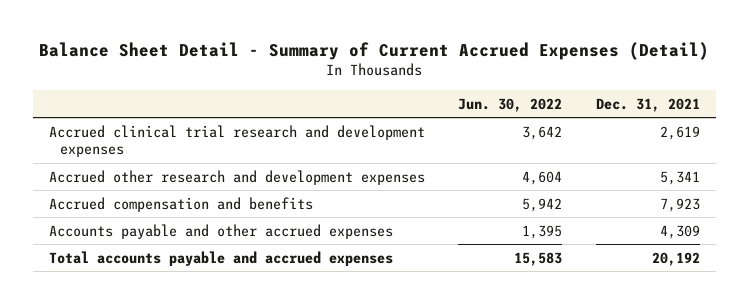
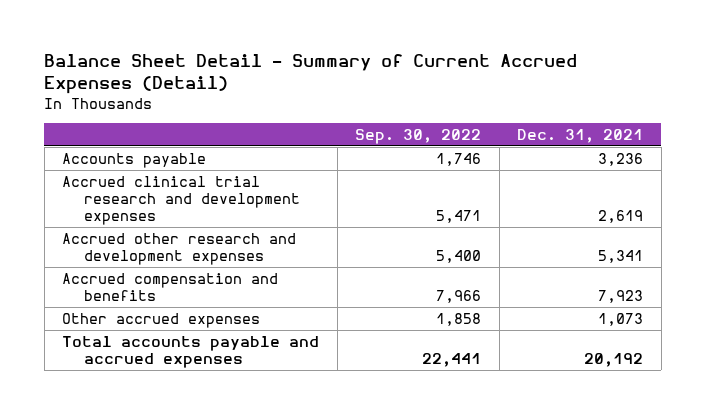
- | Jun. 30, 2022 | Dec. 31, 2021
+ | Sep. 30, 2022 | Dec. 31, 2021
+ Accounts payable | 1,746 | 3,236
- Accounts payable and other accrued expenses | 1,395 | 4,309
+ Other accrued expenses | 1,858 | 1,073

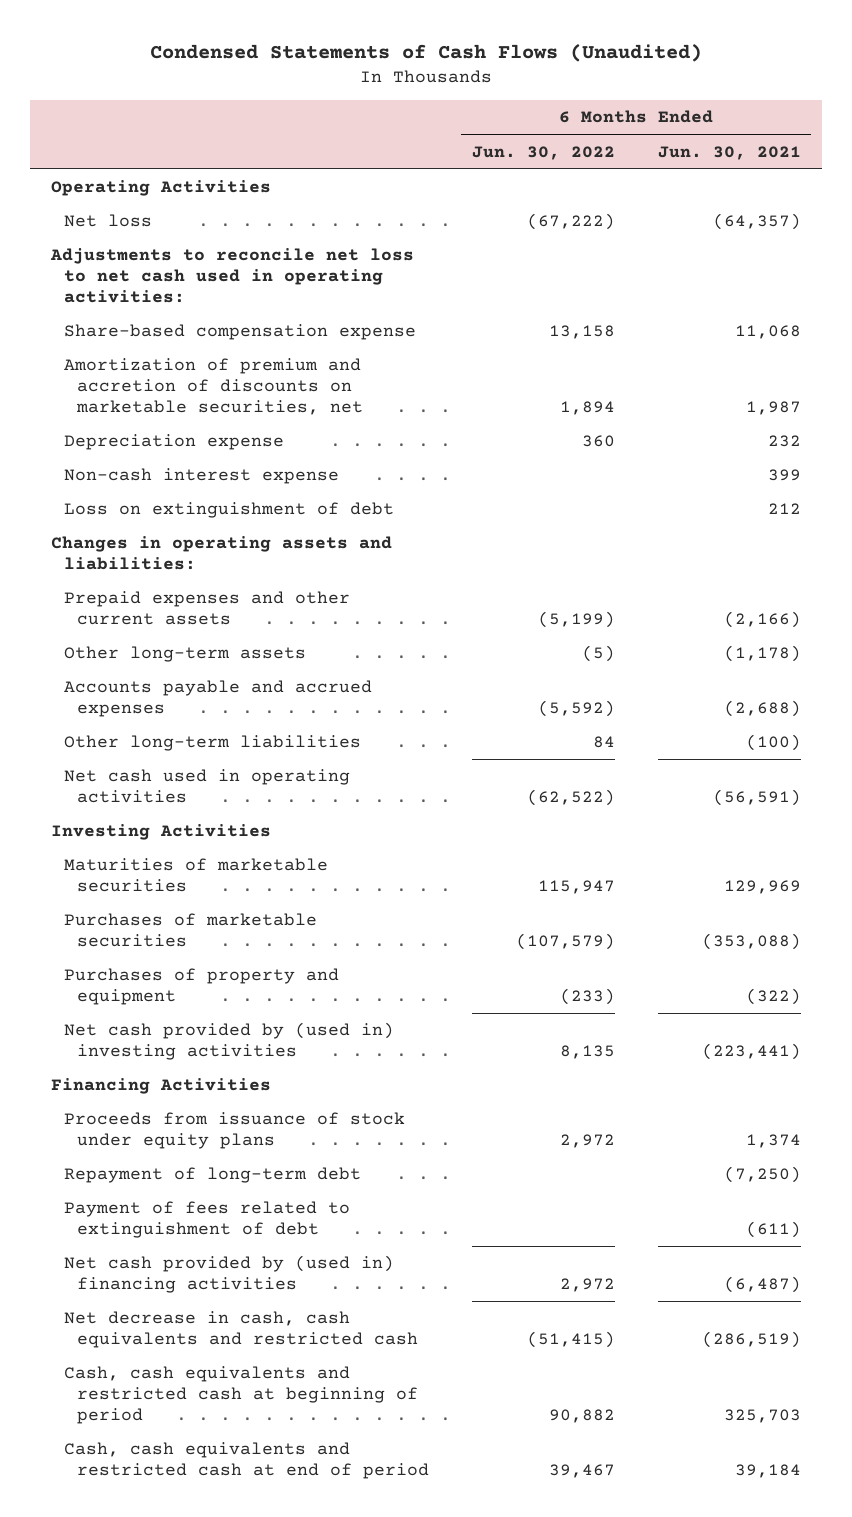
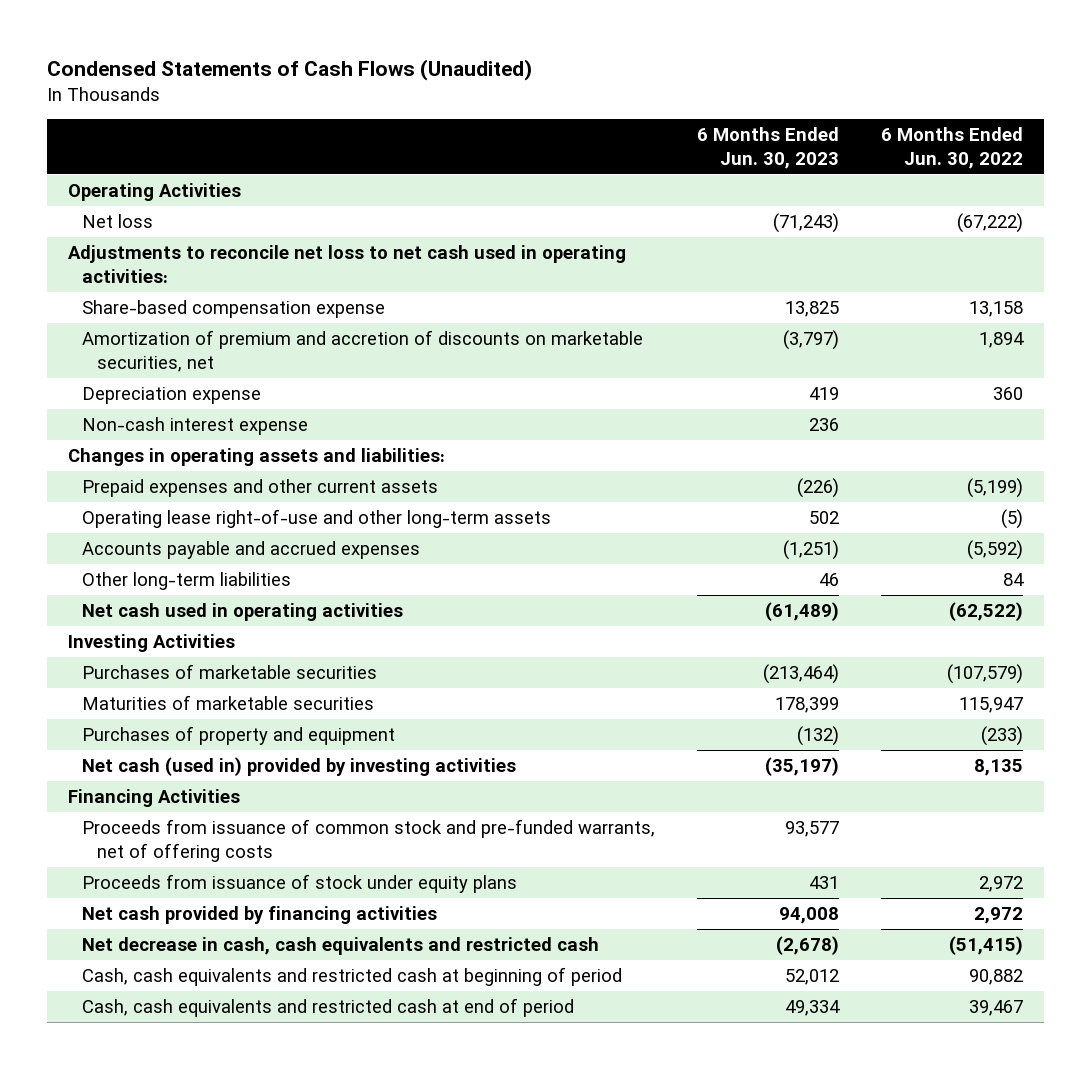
- | 6 Months Ended Jun. 30, 2022 | 6 Months Ended Jun. 30, 2021
+ | 6 Months Ended Jun. 30, 2023 | 6 Months Ended Jun. 30, 2022
- Loss on extinguishment of debt | | 212
- Other long-term assets | (5) | (1,178)
+ Operating lease right-of-use and other long-term assets | 502 | (5)
moved down: Maturities of marketable securities | 178,399 | 115,947
- Net cash provided by (used in) investing activities | 8,135 | (223,441)
+ Net cash (used in) provided by investing activities | (35,197) | 8,135
+ Proceeds from issuance of common stock and pre-funded warrants, net of offering costs | 93,577 |
- Repayment of long-term debt | | (7,250)
- Payment of fees related to extinguishment of debt | | (611)
- Net cash provided by (used in) financing activities | 2,972 | (6,487)
+ Net cash provided by financing activities | 94,008 | 2,972

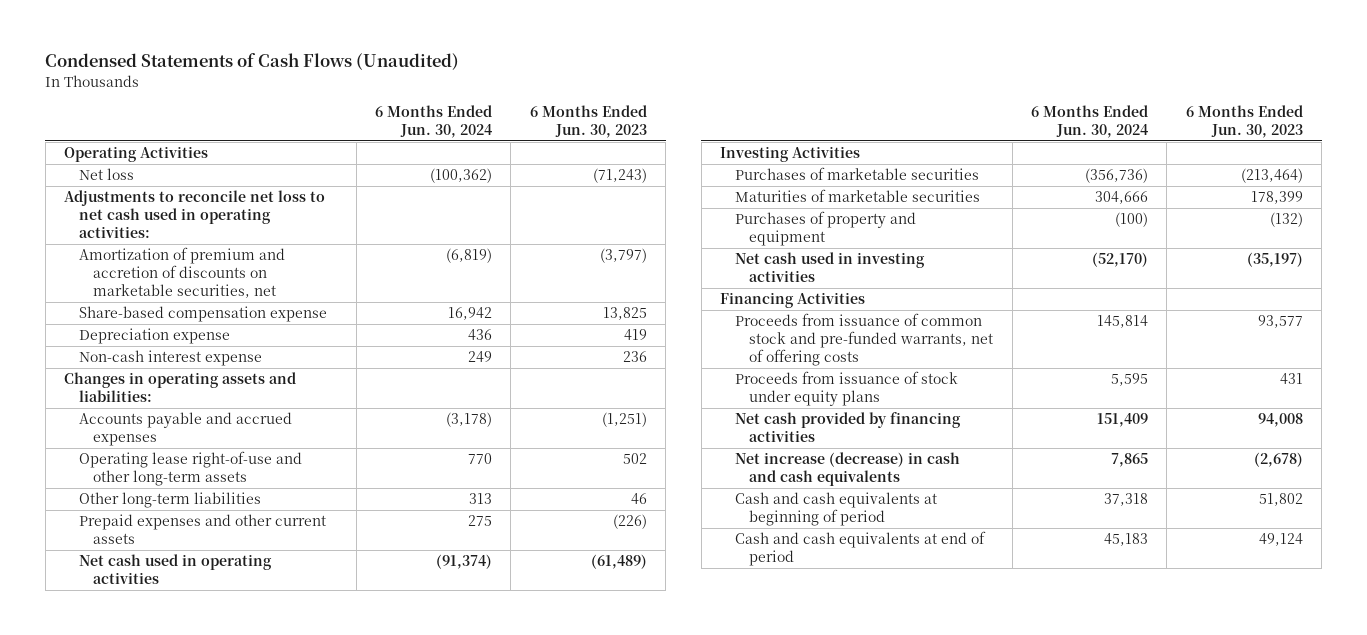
- | 6 Months Ended Jun. 30, 2023 | 6 Months Ended Jun. 30, 2022
+ | 6 Months Ended Jun. 30, 2024 | 6 Months Ended Jun. 30, 2023
moved down: Share-based compensation expense | 16,942 | 13,825
moved down: Operating lease right-of-use and other long-term assets | 770 | 502
moved down: Prepaid expenses and other current assets | 275 | (226)
- Net cash (used in) provided by investing activities | (35,197) | 8,135
+ Net cash used in investing activities | (52,170) | (35,197)
- Net decrease in cash, cash equivalents and restricted cash | (2,678) | (51,415)
- Cash, cash equivalents and restricted cash at beginning of period | 52,012 | 90,882
- Cash, cash equivalents and restricted cash at end of period | 49,334 | 39,467
+ Net increase (decrease) in cash and cash equivalents | 7,865 | (2,678)
+ Cash and cash equivalents at beginning of period | 37,318 | 51,802
+ Cash and cash equivalents at end of period | 45,183 | 49,124

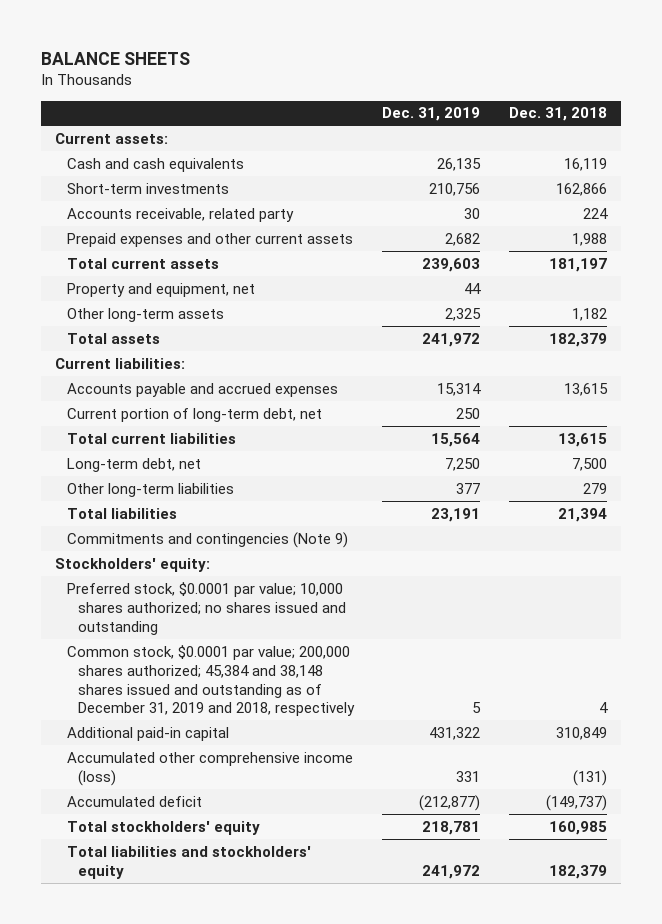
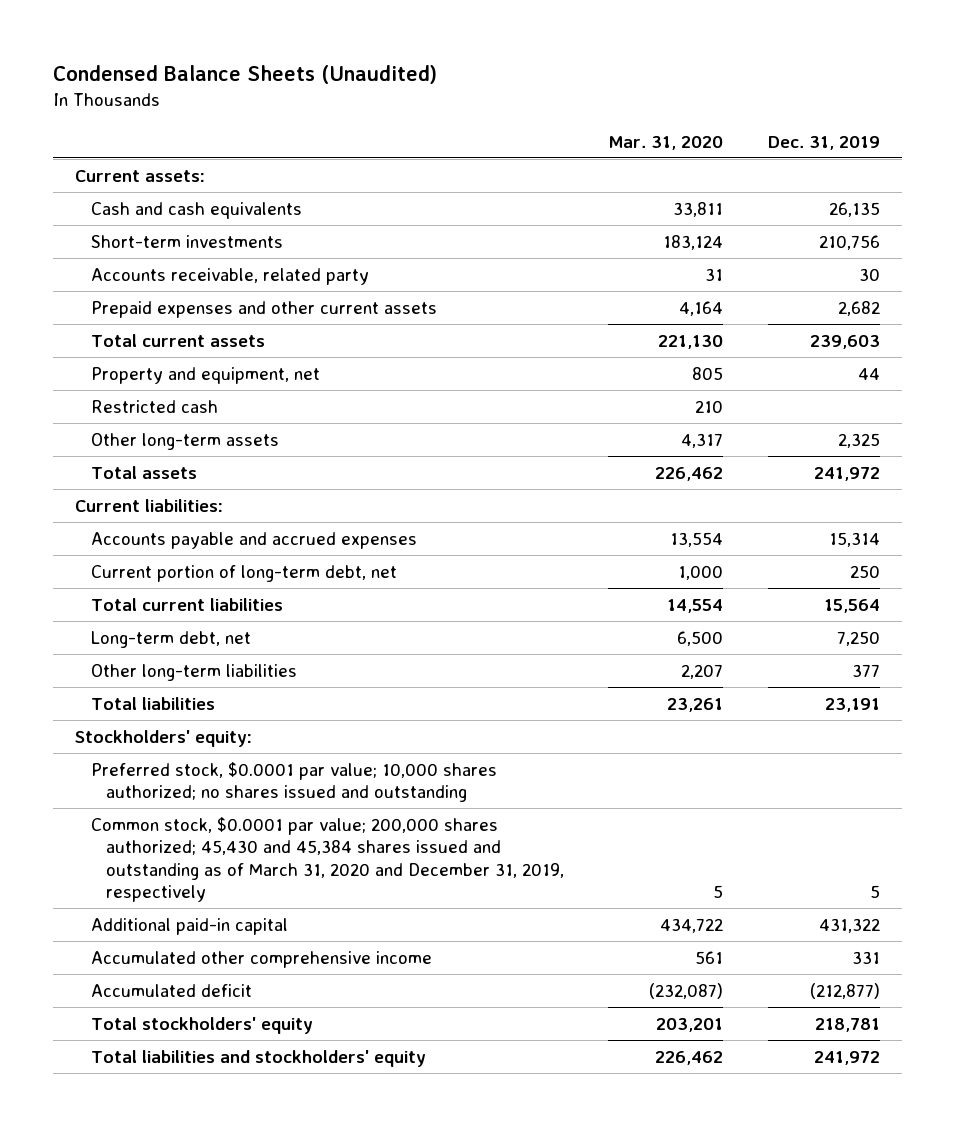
- BALANCE SHEETS
+ Condensed Balance Sheets (Unaudited)
- | Dec. 31, 2019 | Dec. 31, 2018
+ | Mar. 31, 2020 | Dec. 31, 2019
+ Restricted cash | 210 |
- Commitments and contingencies (Note 9)
- Common stock, $0.0001 par value; 200,000 shares authorized; 45,384 and 38,148 shares issued and outstanding as of December 31, 2019 and 2018, respectively | 5 | 4
+ Common stock, $0.0001 par value; 200,000 shares authorized; 45,430 and 45,384 shares issued and outstanding as of March 31, 2020 and December 31, 2019, respectively | 5 | 5
- Accumulated other comprehensive income (loss) | 331 | (131)
+ Accumulated other comprehensive income | 561 | 331

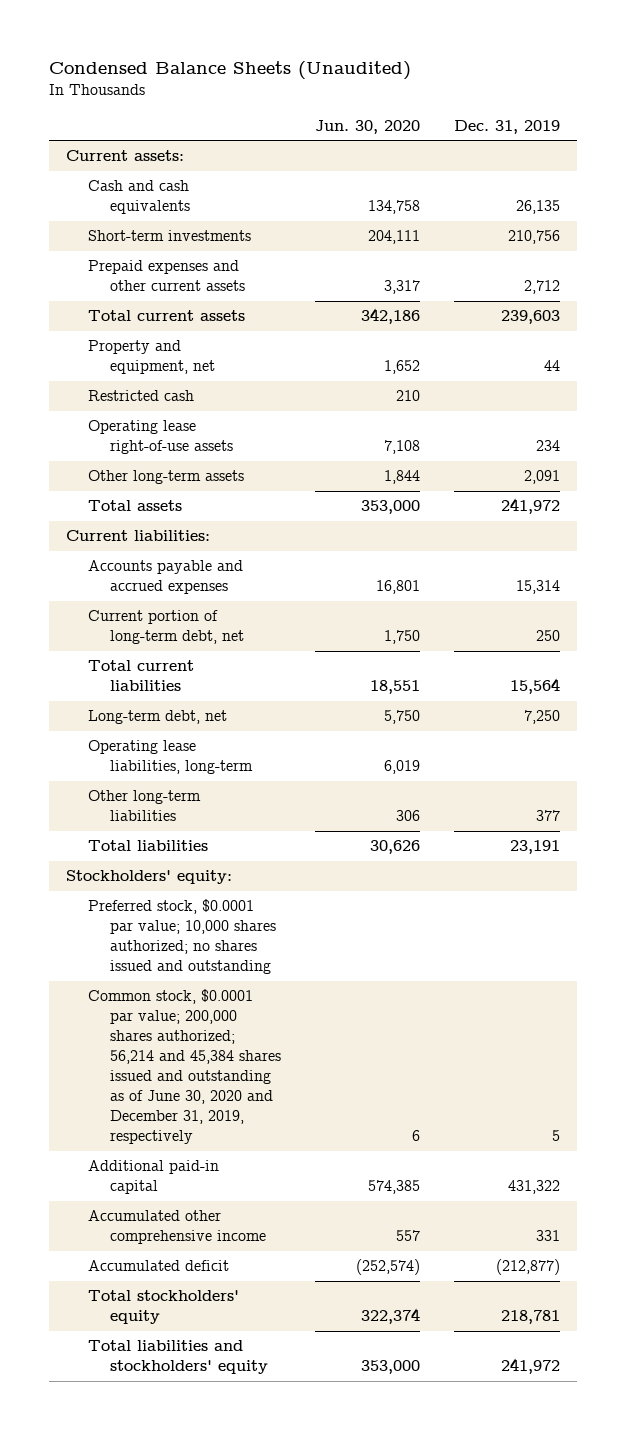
- | Mar. 31, 2020 | Dec. 31, 2019
+ | Jun. 30, 2020 | Dec. 31, 2019
- Accounts receivable, related party | 31 | 30
- Prepaid expenses and other current assets | 4,164 | 2,682
+ Prepaid expenses and other current assets | 3,317 | 2,712
- Other long-term assets | 4,317 | 2,325
+ Operating lease right-of-use assets | 7,108 | 234
+ Other long-term assets | 1,844 | 2,091
+ Operating lease liabilities, long-term | 6,019 |
- Common stock, $0.0001 par value; 200,000 shares authorized; 45,430 and 45,384 shares issued and outstanding as of March 31, 2020 and December 31, 2019, respectively | 5 | 5
+ Common stock, $0.0001 par value; 200,000 shares authorized; 56,214 and 45,384 shares issued and outstanding as of June 30, 2020 and December 31, 2019, respectively | 6 | 5

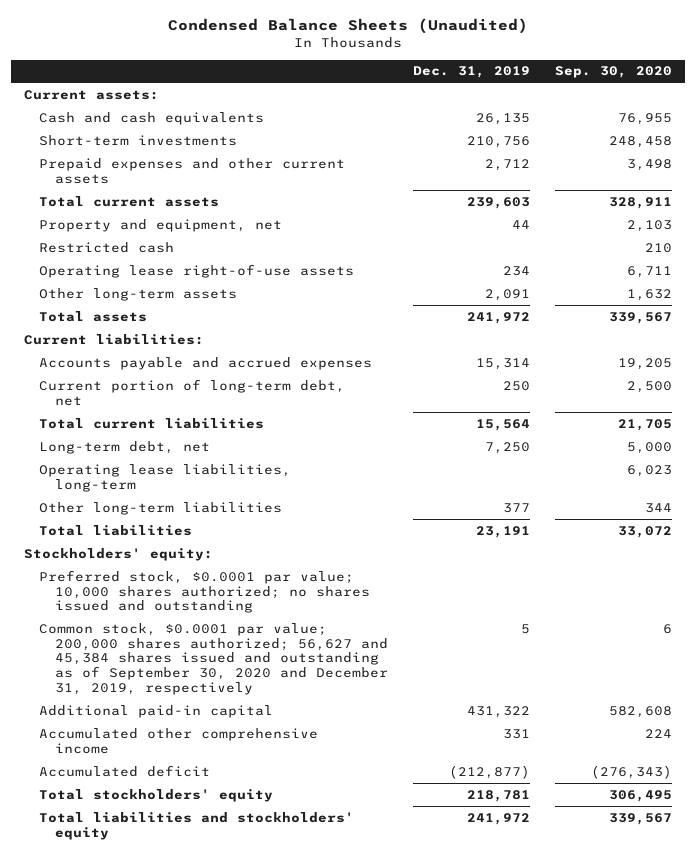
- | Jun. 30, 2020 | Dec. 31, 2019
+ | Dec. 31, 2019 | Sep. 30, 2020
- Common stock, $0.0001 par value; 200,000 shares authorized; 56,214 and 45,384 shares issued and outstanding as of June 30, 2020 and December 31, 2019, respectively | 6 | 5
+ Common stock, $0.0001 par value; 200,000 shares authorized; 56,627 and 45,384 shares issued and outstanding as of September 30, 2020 and December 31, 2019, respectively | 5 | 6

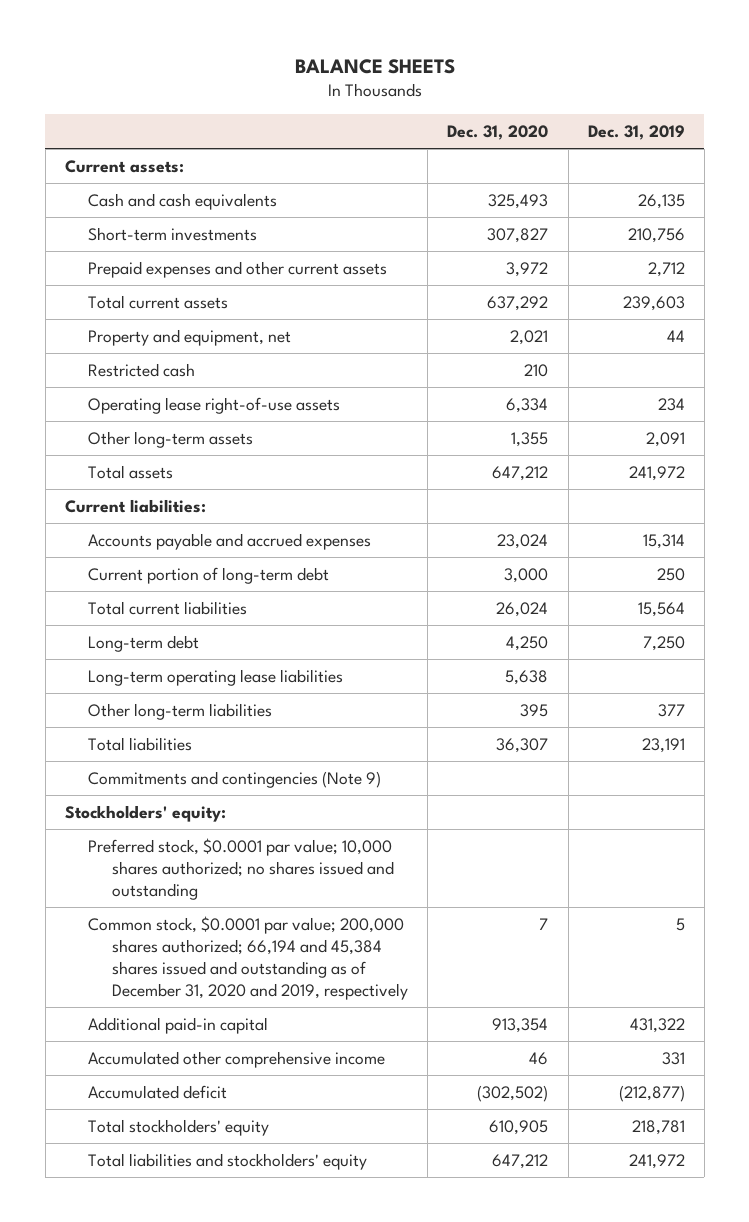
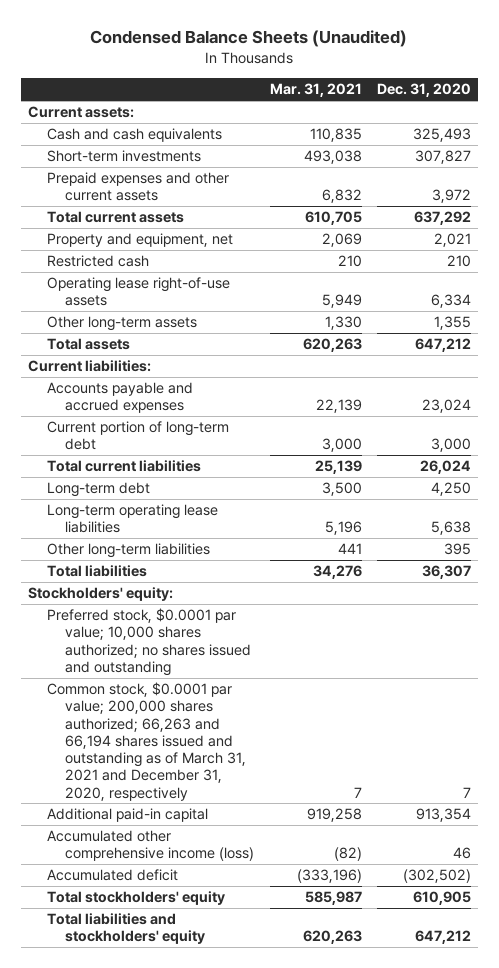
- BALANCE SHEETS
+ Condensed Balance Sheets (Unaudited)
- | Dec. 31, 2020 | Dec. 31, 2019
+ | Mar. 31, 2021 | Dec. 31, 2020
- Commitments and contingencies (Note 9)
- Common stock, $0.0001 par value; 200,000 shares authorized; 66,194 and 45,384 shares issued and outstanding as of December 31, 2020 and 2019, respectively | 7 | 5
+ Common stock, $0.0001 par value; 200,000 shares authorized; 66,263 and 66,194 shares issued and outstanding as of March 31, 2021 and December 31, 2020, respectively | 7 | 7
- Accumulated other comprehensive income | 46 | 331
+ Accumulated other comprehensive income (loss) | (82) | 46

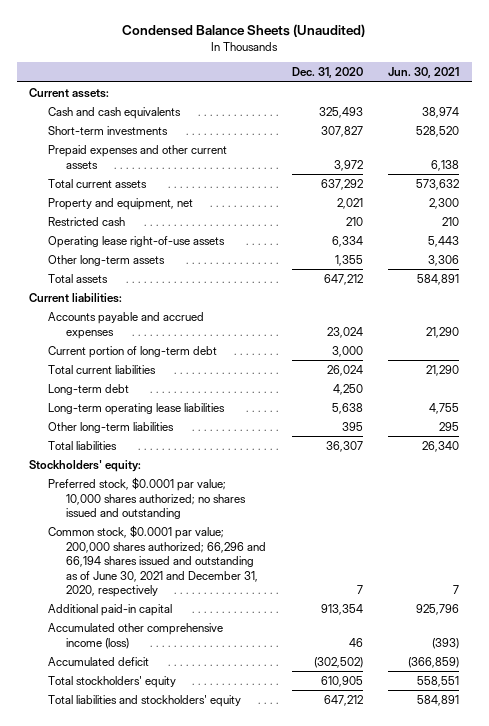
- | Mar. 31, 2021 | Dec. 31, 2020
+ | Dec. 31, 2020 | Jun. 30, 2021
- Common stock, $0.0001 par value; 200,000 shares authorized; 66,263 and 66,194 shares issued and outstanding as of March 31, 2021 and December 31, 2020, respectively | 7 | 7
+ Common stock, $0.0001 par value; 200,000 shares authorized; 66,296 and 66,194 shares issued and outstanding as of June 30, 2021 and December 31, 2020, respectively | 7 | 7

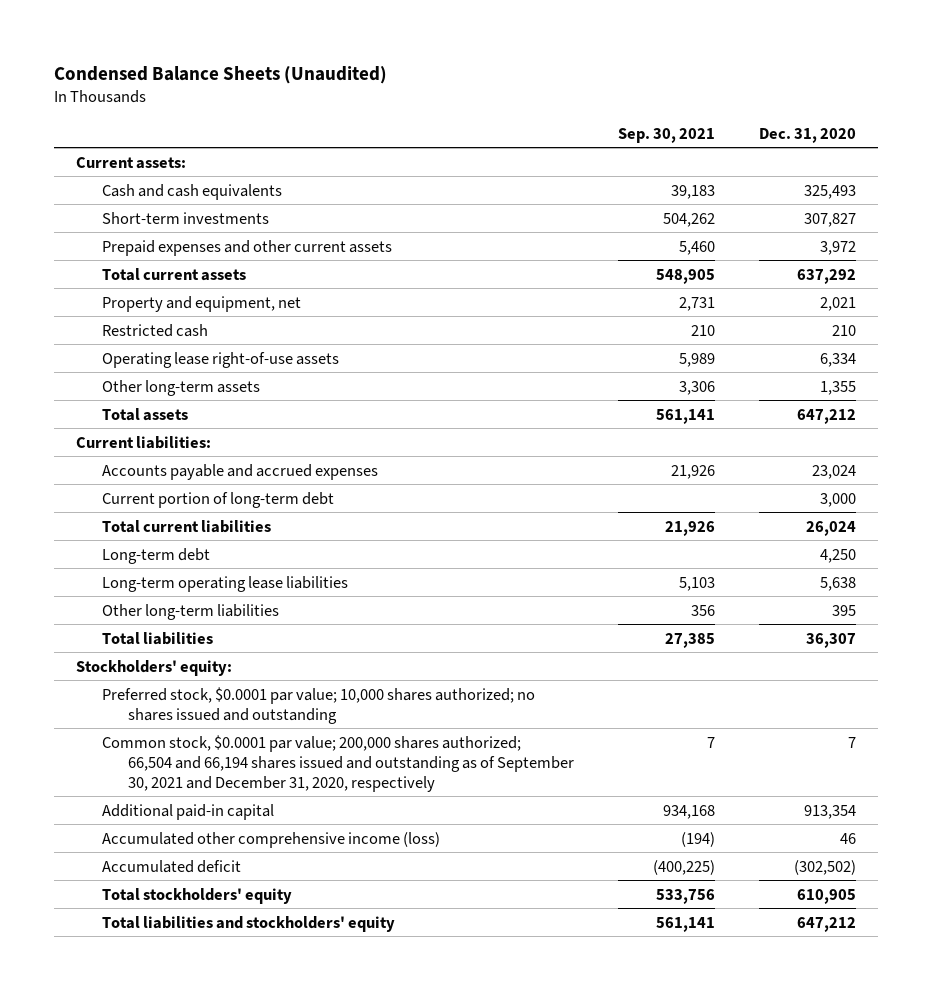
- | Dec. 31, 2020 | Jun. 30, 2021
+ | Sep. 30, 2021 | Dec. 31, 2020
- Common stock, $0.0001 par value; 200,000 shares authorized; 66,296 and 66,194 shares issued and outstanding as of June 30, 2021 and December 31, 2020, respectively | 7 | 7
+ Common stock, $0.0001 par value; 200,000 shares authorized; 66,504 and 66,194 shares issued and outstanding as of September 30, 2021 and December 31, 2020, respectively | 7 | 7

